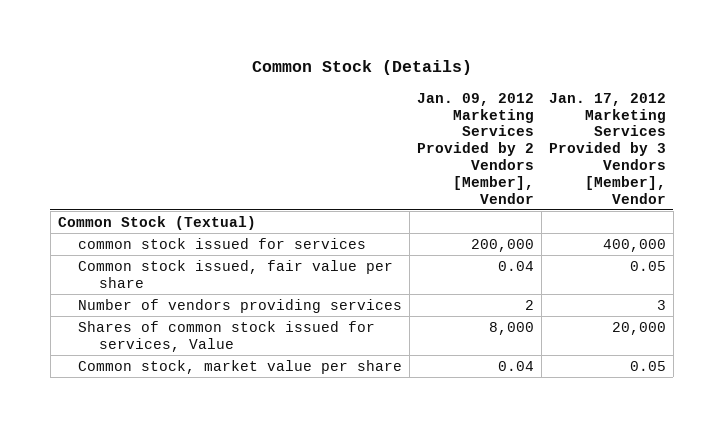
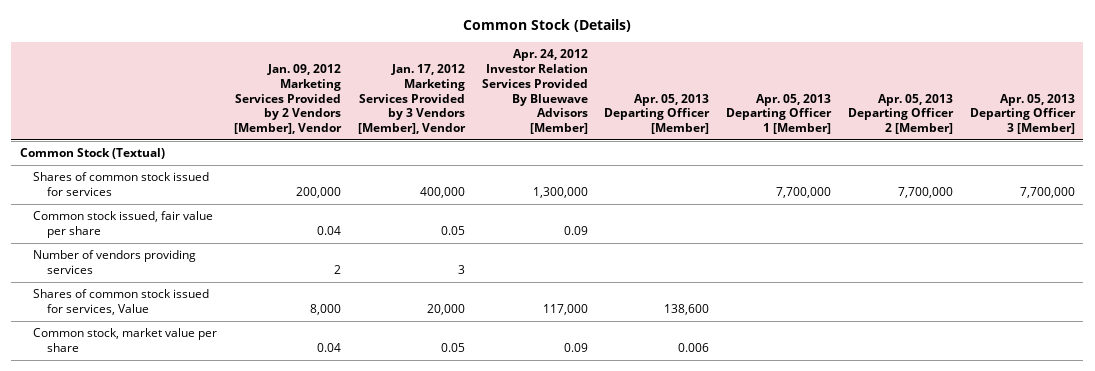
- | Jan. 09, 2012 Marketing Services Provided by 2 Vendors [Member], Vendor | Jan. 17, 2012 Marketing Services Provided by 3 Vendors [Member], Vendor
+ | Jan. 09, 2012 Marketing Services Provided by 2 Vendors [Member], Vendor | Jan. 17, 2012 Marketing Services Provided by 3 Vendors [Member], Vendor | Apr. 24, 2012 Investor Relation Services Provided By Bluewave Advisors [Member] | Apr. 05, 2013 Departing Officer [Member] | Apr. 05, 2013 Departing Officer 1 [Member] | Apr. 05, 2013 Departing Officer 2 [Member] | Apr. 05, 2013 Departing Officer 3 [Member]
- common stock issued for services | 200,000 | 400,000
+ Shares of common stock issued for services | 200,000 | 400,000 | 1,300,000 | | 7,700,000 | 7,700,000 | 7,700,000

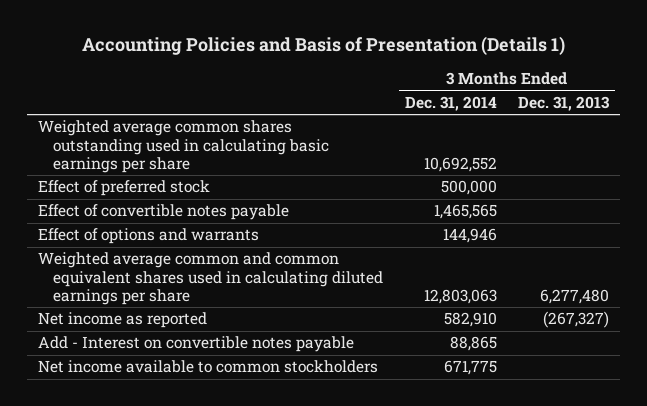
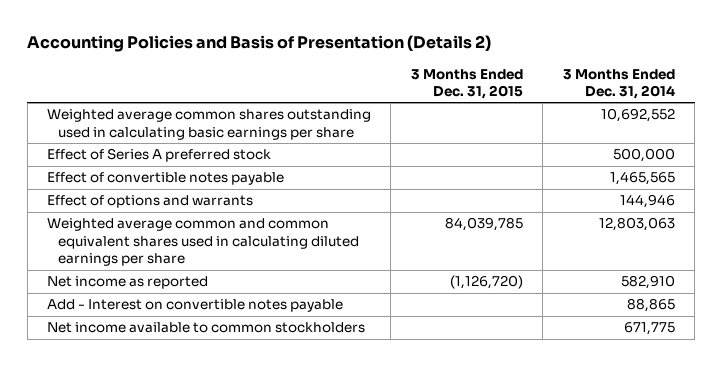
- Accounting Policies and Basis of Presentation (Details 1)
+ Accounting Policies and Basis of Presentation (Details 2)
- | 3 Months Ended Dec. 31, 2014 | 3 Months Ended Dec. 31, 2013
+ | 3 Months Ended Dec. 31, 2015 | 3 Months Ended Dec. 31, 2014
- Effect of preferred stock | 500,000 |
+ Effect of Series A preferred stock | | 500,000

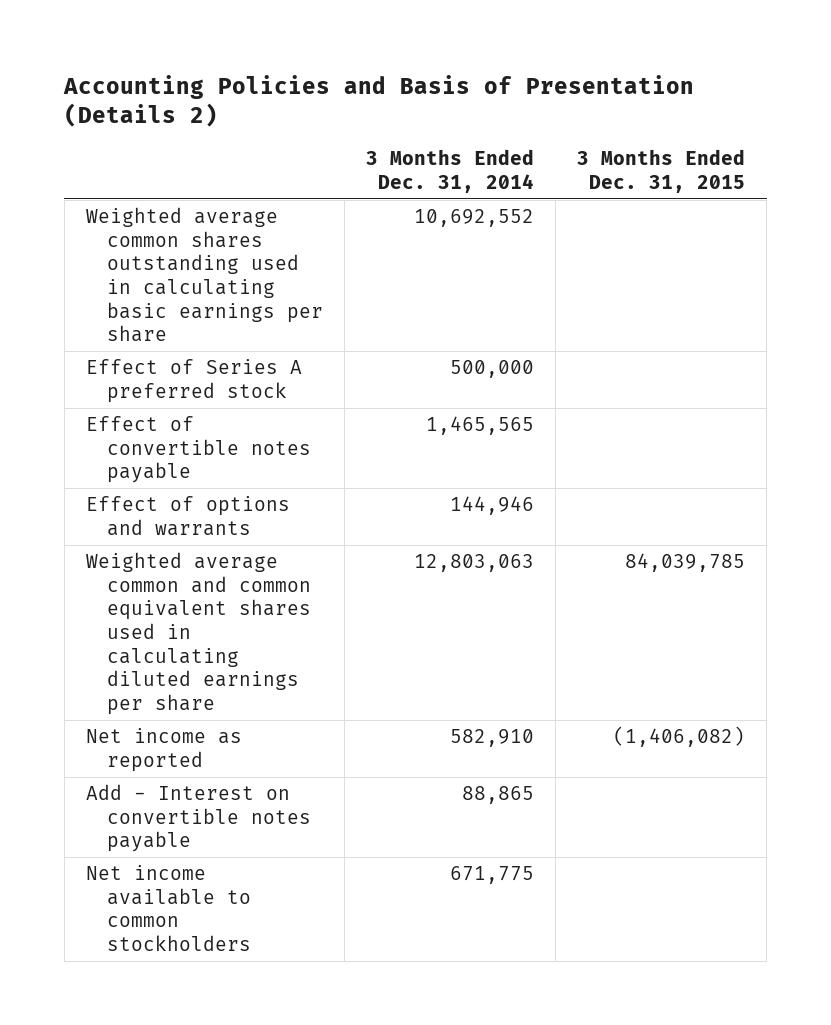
- | 3 Months Ended Dec. 31, 2015 | 3 Months Ended Dec. 31, 2014
+ | 3 Months Ended Dec. 31, 2014 | 3 Months Ended Dec. 31, 2015
- Net income as reported | (1,126,720) | 582,910
+ Net income as reported | 582,910 | (1,406,082)

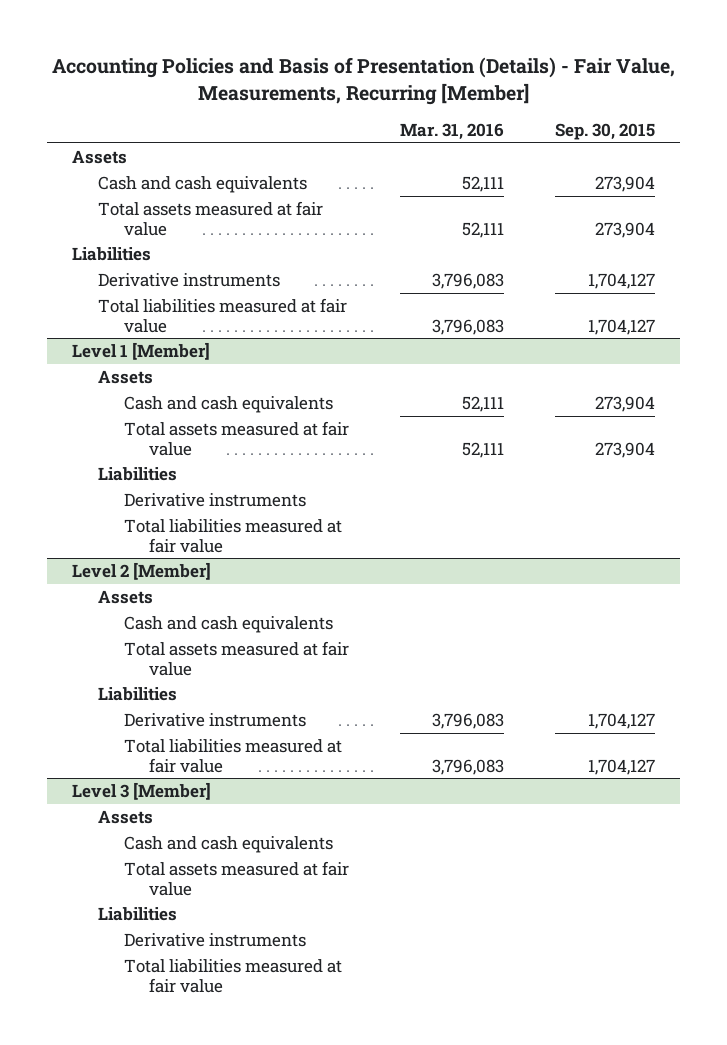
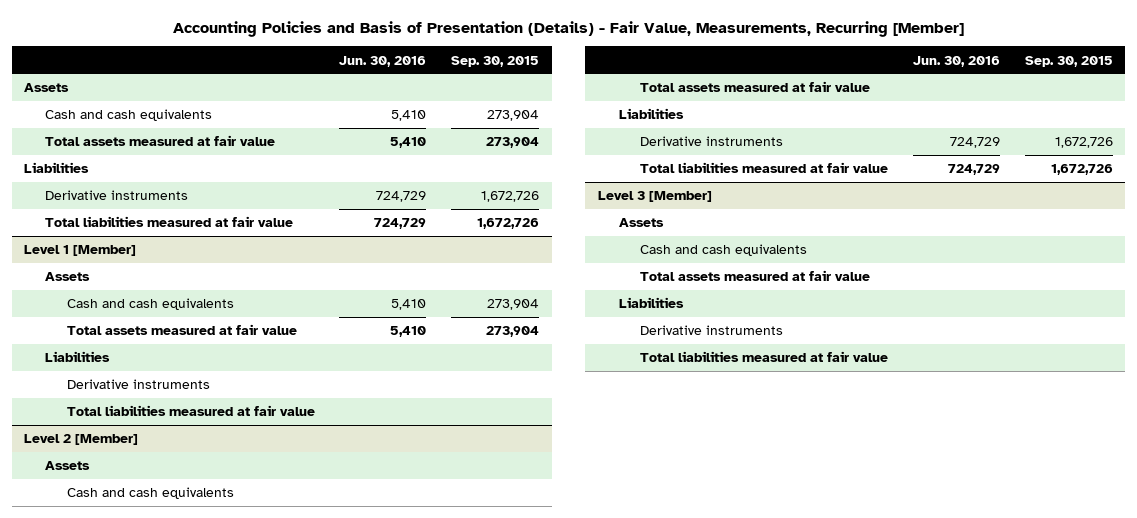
- | Mar. 31, 2016 | Sep. 30, 2015
+ | Jun. 30, 2016 | Sep. 30, 2015
- Derivative instruments | 3,796,083 | 1,704,127
- Total liabilities measured at fair value | 3,796,083 | 1,704,127
+ Derivative instruments | 724,729 | 1,672,726
+ Total liabilities measured at fair value | 724,729 | 1,672,726
@ Level 2 [Member]
- Derivative instruments | 3,796,083 | 1,704,127
- Total liabilities measured at fair value | 3,796,083 | 1,704,127
+ Derivative instruments | 724,729 | 1,672,726
+ Total liabilities measured at fair value | 724,729 | 1,672,726

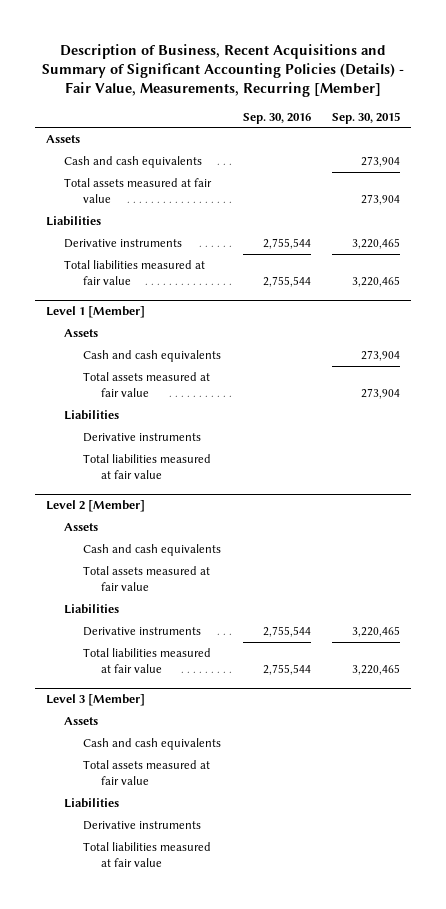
- Accounting Policies and Basis of Presentation (Details) - Fair Value, Measurements, Recurring [Member]
+ Description of Business, Recent Acquisitions and Summary of Significant Accounting Policies (Details) - Fair Value, Measurements, Recurring [Member]
- | Jun. 30, 2016 | Sep. 30, 2015
+ | Sep. 30, 2016 | Sep. 30, 2015
- Derivative instruments | 724,729 | 1,672,726
- Total liabilities measured at fair value | 724,729 | 1,672,726
+ Derivative instruments | 2,755,544 | 3,220,465
+ Total liabilities measured at fair value | 2,755,544 | 3,220,465
@ Level 2 [Member]
- Derivative instruments | 724,729 | 1,672,726
- Total liabilities measured at fair value | 724,729 | 1,672,726
+ Derivative instruments | 2,755,544 | 3,220,465
+ Total liabilities measured at fair value | 2,755,544 | 3,220,465

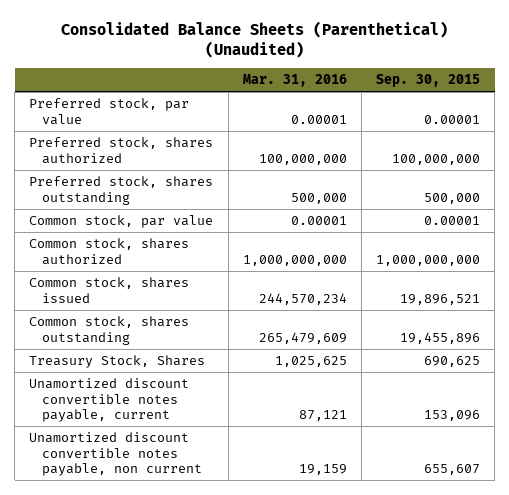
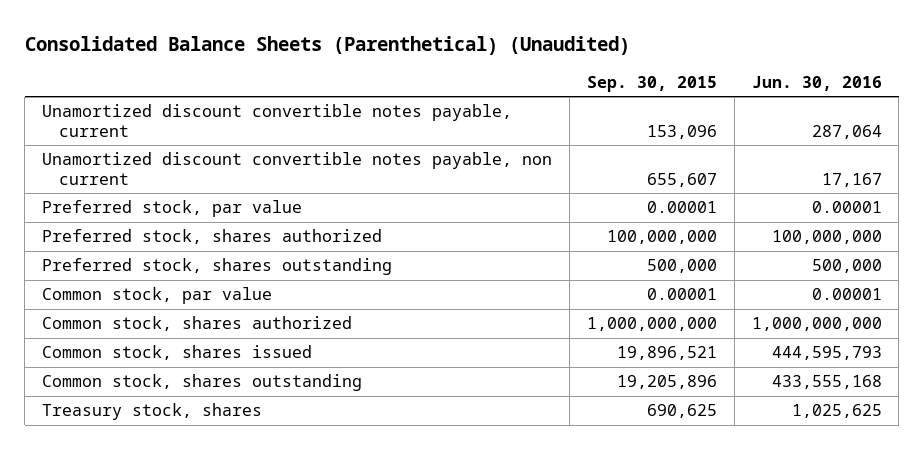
- | Mar. 31, 2016 | Sep. 30, 2015
+ | Sep. 30, 2015 | Jun. 30, 2016
moved up: Unamortized discount convertible notes payable, current | 153,096 | 287,064
moved up: Unamortized discount convertible notes payable, non current | 655,607 | 17,167
- Common stock, shares outstanding | 265,479,609 | 19,455,896
- Treasury Stock, Shares | 1,025,625 | 690,625
+ Common stock, shares outstanding | 19,205,896 | 433,555,168
+ Treasury stock, shares | 690,625 | 1,025,625

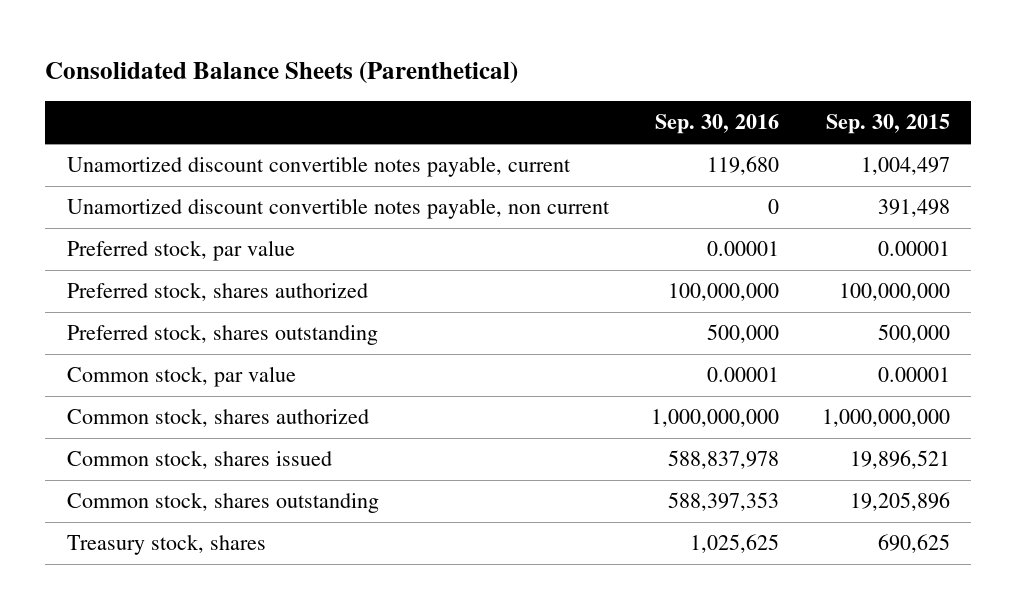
- Consolidated Balance Sheets (Parenthetical) (Unaudited)
+ Consolidated Balance Sheets (Parenthetical)
- | Sep. 30, 2015 | Jun. 30, 2016
+ | Sep. 30, 2016 | Sep. 30, 2015
- Unamortized discount convertible notes payable, current | 153,096 | 287,064
- Unamortized discount convertible notes payable, non current | 655,607 | 17,167
+ Unamortized discount convertible notes payable, current | 119,680 | 1,004,497
+ Unamortized discount convertible notes payable, non current | 0 | 391,498

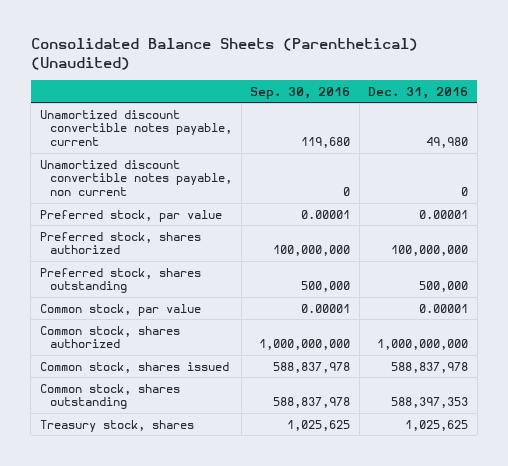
- Consolidated Balance Sheets (Parenthetical)
+ Consolidated Balance Sheets (Parenthetical) (Unaudited)
- | Sep. 30, 2016 | Sep. 30, 2015
+ | Sep. 30, 2016 | Dec. 31, 2016
- Common stock, shares outstanding | 588,397,353 | 19,205,896
+ Common stock, shares outstanding | 588,837,978 | 588,397,353

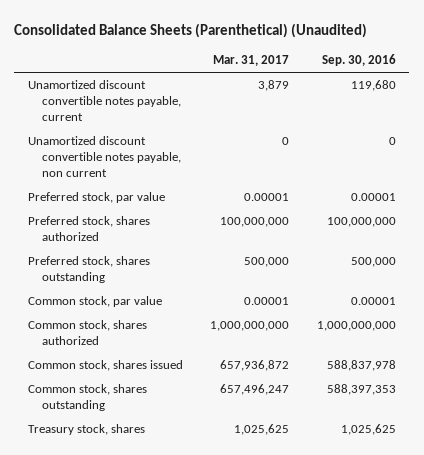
- | Sep. 30, 2016 | Dec. 31, 2016
+ | Mar. 31, 2017 | Sep. 30, 2016
- Common stock, shares outstanding | 588,837,978 | 588,397,353
+ Common stock, shares outstanding | 657,496,247 | 588,397,353

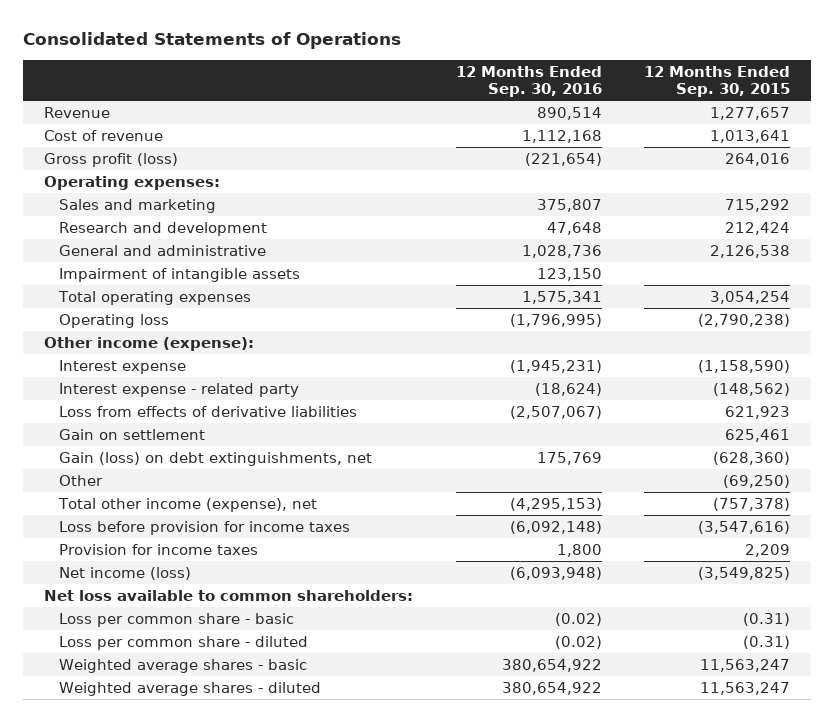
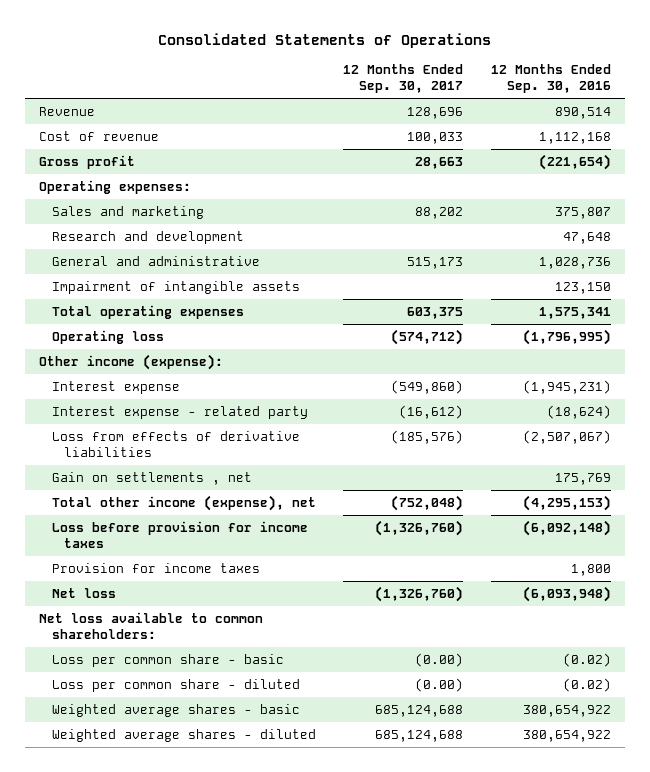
- | 12 Months Ended Sep. 30, 2016 | 12 Months Ended Sep. 30, 2015
+ | 12 Months Ended Sep. 30, 2017 | 12 Months Ended Sep. 30, 2016
- Gross profit (loss) | (221,654) | 264,016
+ Gross profit | 28,663 | (221,654)
- Gain on settlement | | 625,461
- Gain (loss) on debt extinguishments, net | 175,769 | (628,360)
- Other | | (69,250)
+ Gain on settlements , net | | 175,769
- Net income (loss) | (6,093,948) | (3,549,825)
+ Net loss | (1,326,760) | (6,093,948)

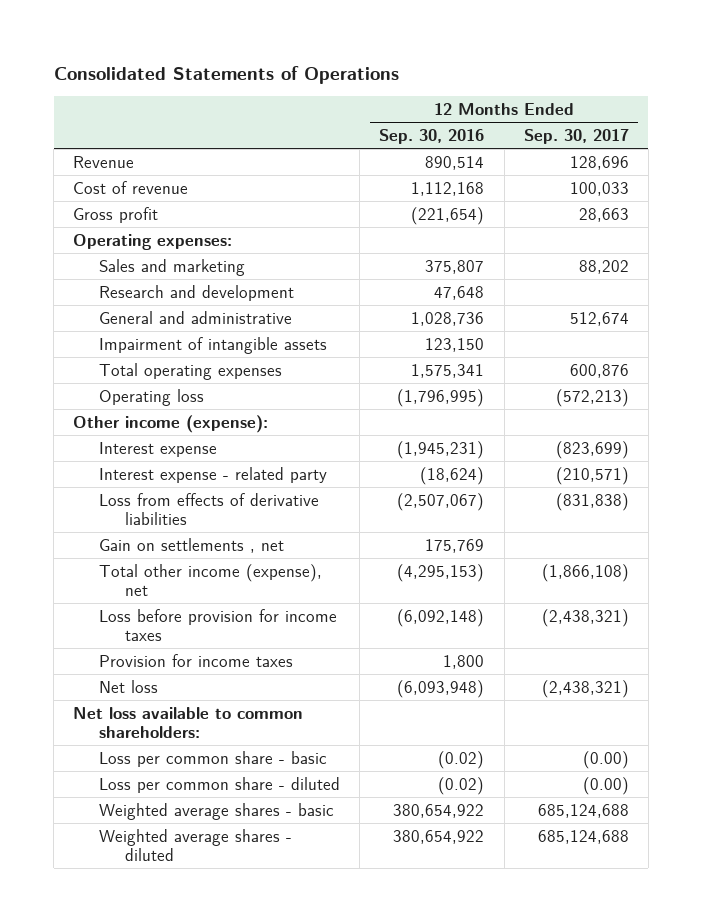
- | 12 Months Ended Sep. 30, 2017 | 12 Months Ended Sep. 30, 2016
+ | 12 Months Ended Sep. 30, 2016 | 12 Months Ended Sep. 30, 2017
- General and administrative | 515,173 | 1,028,736
+ General and administrative | 1,028,736 | 512,674
- Total operating expenses | 603,375 | 1,575,341
- Operating loss | (574,712) | (1,796,995)
+ Total operating expenses | 1,575,341 | 600,876
+ Operating loss | (1,796,995) | (572,213)
- Interest expense | (549,860) | (1,945,231)
- Interest expense - related party | (16,612) | (18,624)
- Loss from effects of derivative liabilities | (185,576) | (2,507,067)
+ Interest expense | (1,945,231) | (823,699)
+ Interest expense - related party | (18,624) | (210,571)
+ Loss from effects of derivative liabilities | (2,507,067) | (831,838)
- Total other income (expense), net | (752,048) | (4,295,153)
- Loss before provision for income taxes | (1,326,760) | (6,092,148)
+ Total other income (expense), net | (4,295,153) | (1,866,108)
+ Loss before provision for income taxes | (6,092,148) | (2,438,321)
- Net loss | (1,326,760) | (6,093,948)
+ Net loss | (6,093,948) | (2,438,321)

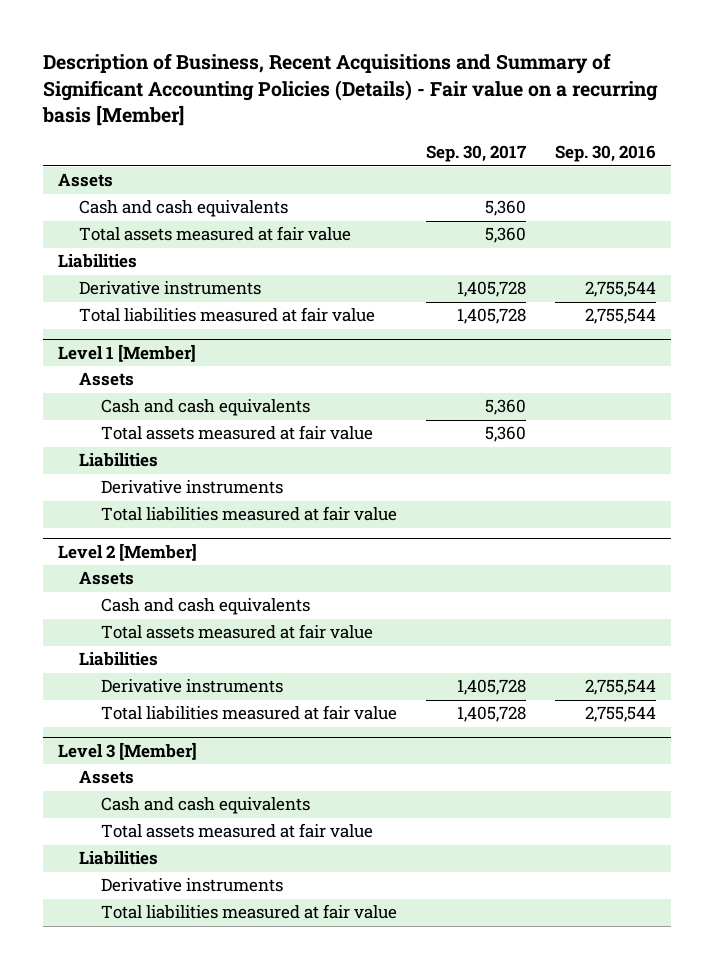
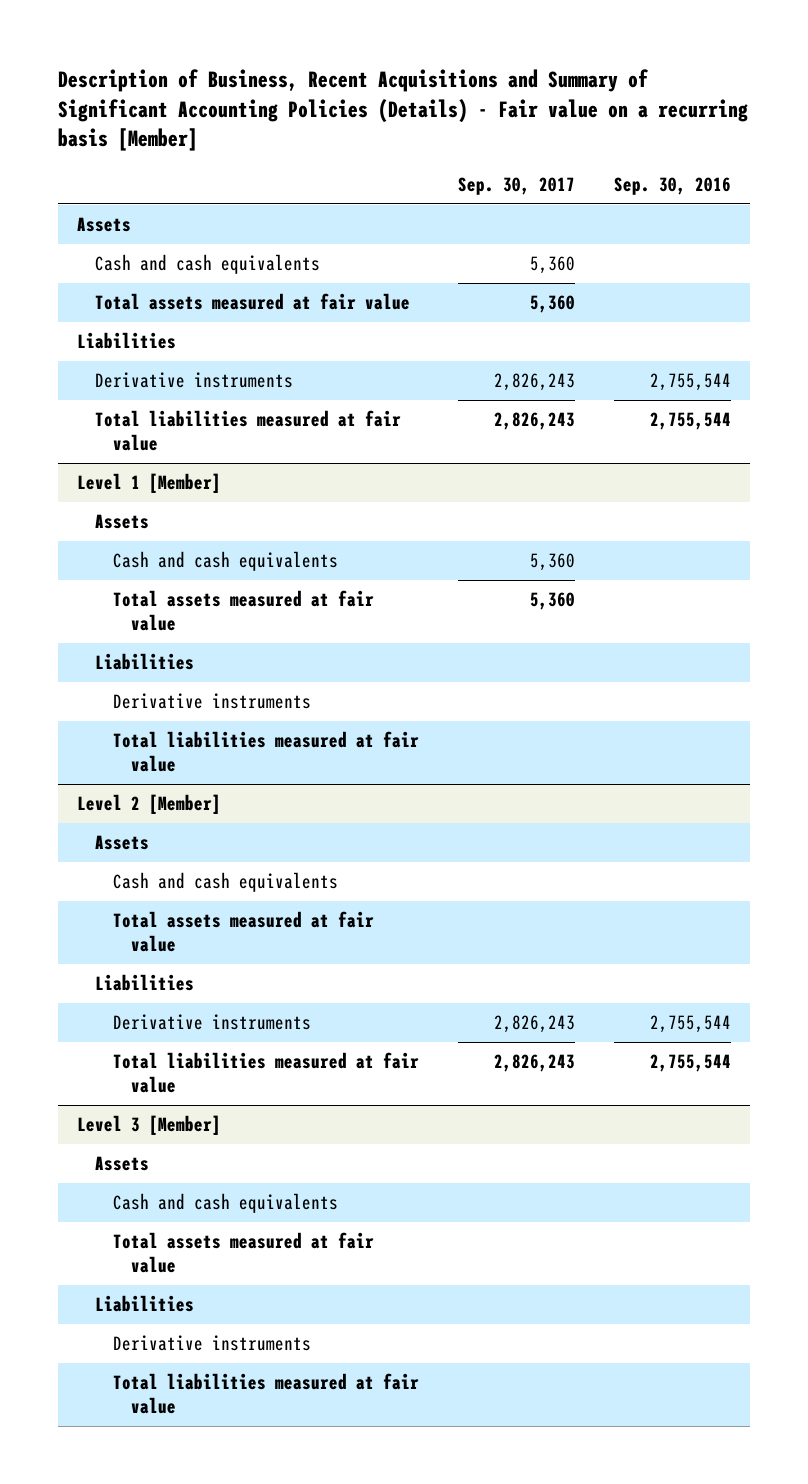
- Derivative instruments | 1,405,728 | 2,755,544
- Total liabilities measured at fair value | 1,405,728 | 2,755,544
+ Derivative instruments | 2,826,243 | 2,755,544
+ Total liabilities measured at fair value | 2,826,243 | 2,755,544
@ Level 2 [Member]
- Derivative instruments | 1,405,728 | 2,755,544
- Total liabilities measured at fair value | 1,405,728 | 2,755,544
+ Derivative instruments | 2,826,243 | 2,755,544
+ Total liabilities measured at fair value | 2,826,243 | 2,755,544

